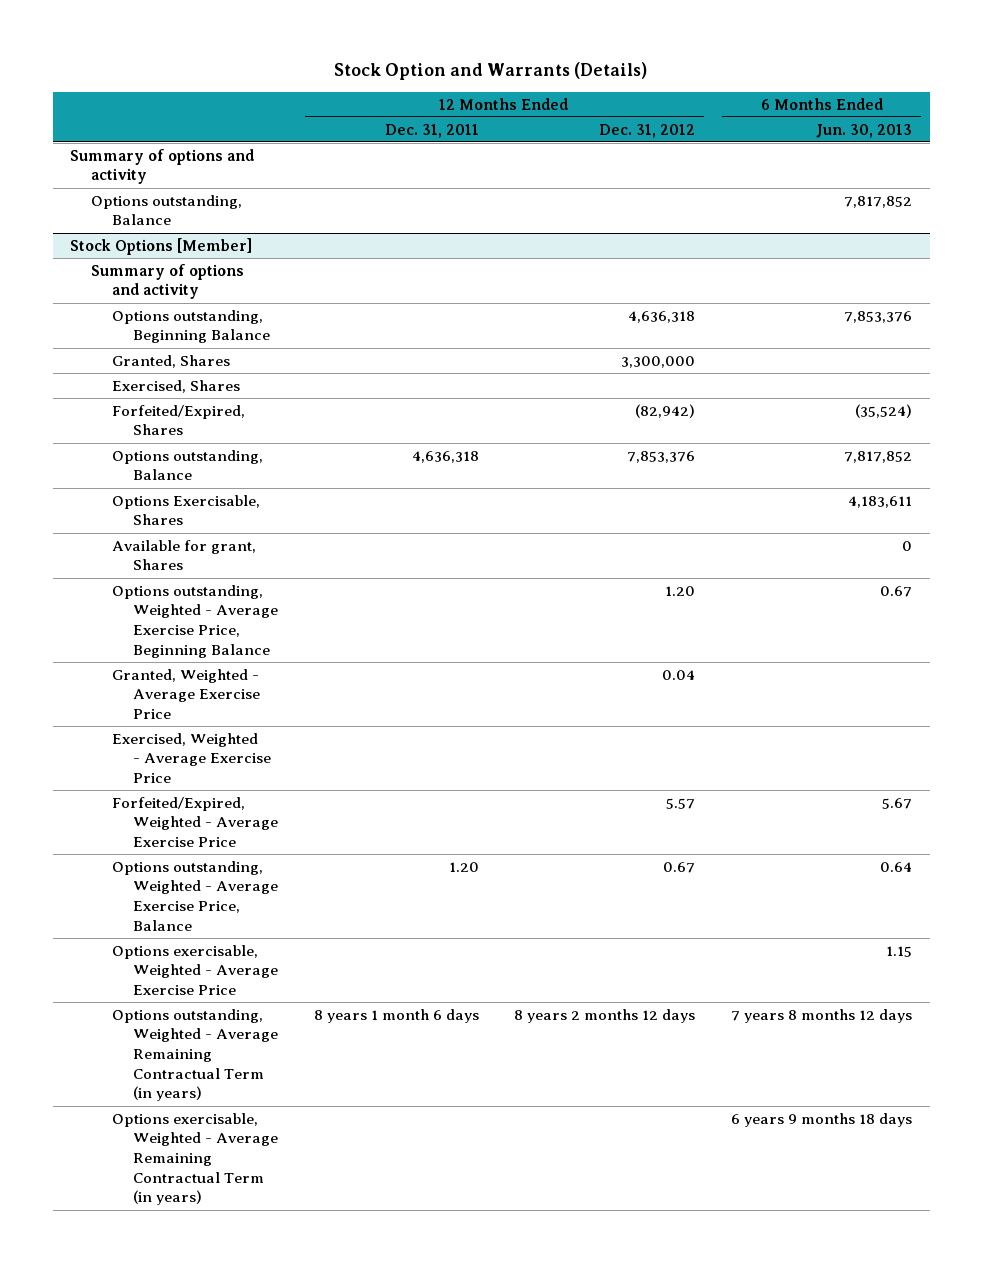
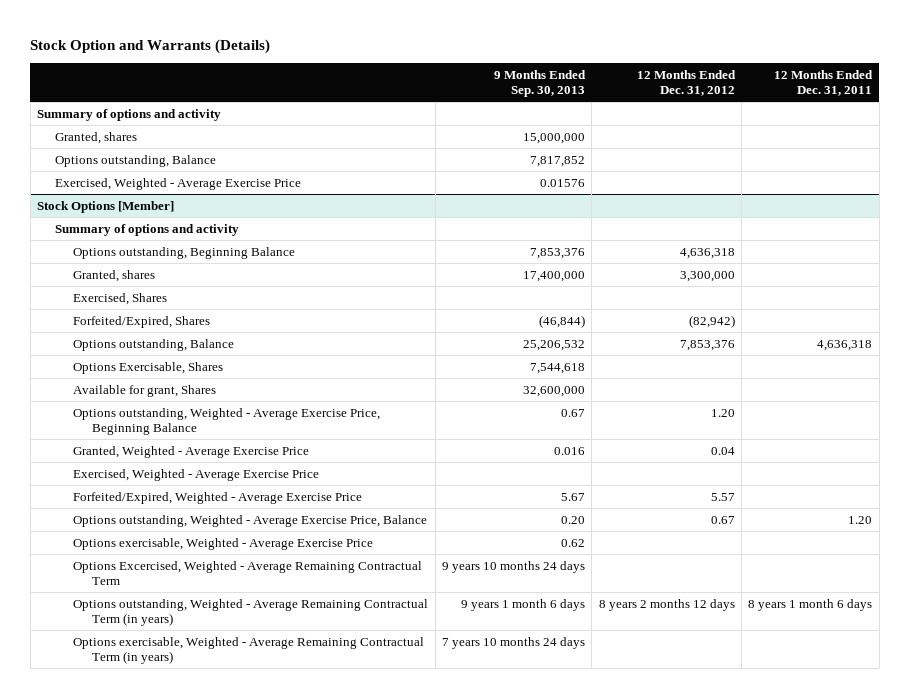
- | 12 Months Ended Dec. 31, 2011 | 12 Months Ended Dec. 31, 2012 | 6 Months Ended Jun. 30, 2013
+ | 9 Months Ended Sep. 30, 2013 | 12 Months Ended Dec. 31, 2012 | 12 Months Ended Dec. 31, 2011
+ Granted, shares | 15,000,000 | |
+ Exercised, Weighted - Average Exercise Price | 0.01576 | |
@ Stock Options [Member]
- Granted, Shares | | 3,300,000 |
+ Granted, shares | 17,400,000 | 3,300,000 |
+ Options Excercised, Weighted - Average Remaining Contractual Term | 9 years 10 months 24 days | |

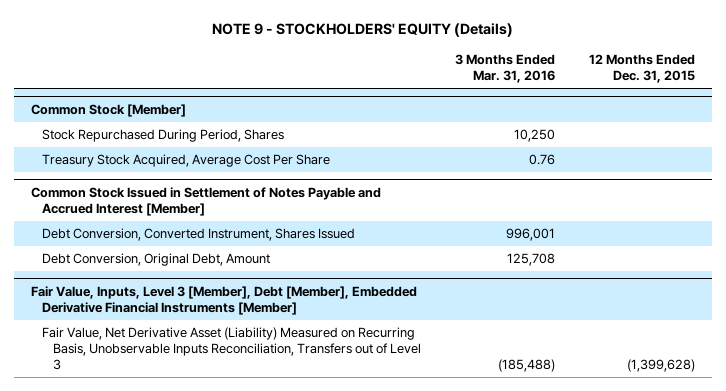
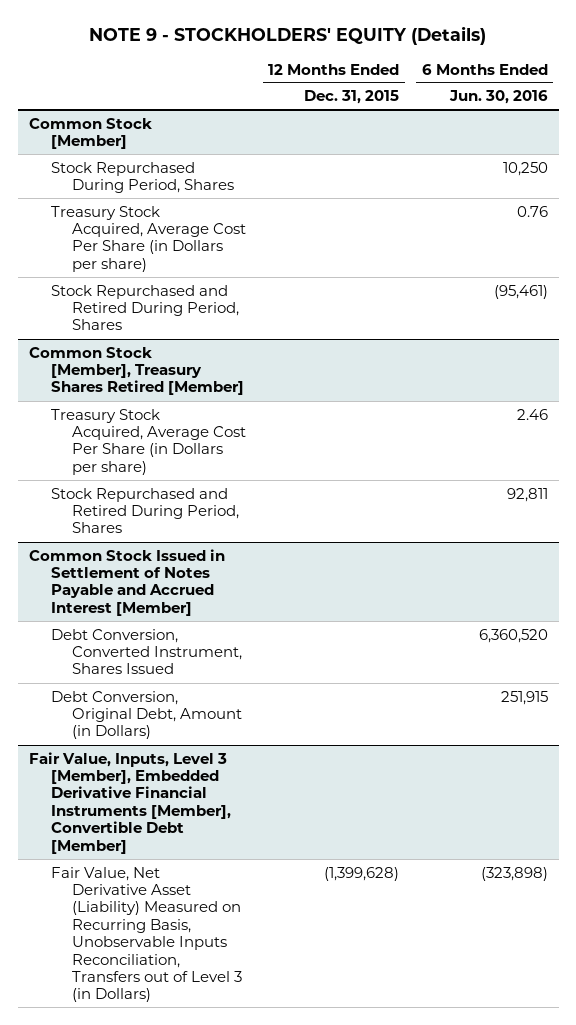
- | 3 Months Ended Mar. 31, 2016 | 12 Months Ended Dec. 31, 2015
+ | 12 Months Ended Dec. 31, 2015 | 6 Months Ended Jun. 30, 2016
@ Common Stock [Member]
- Treasury Stock Acquired, Average Cost Per Share | 0.76 |
+ Treasury Stock Acquired, Average Cost Per Share (in Dollars per share) | | 0.76
+ Stock Repurchased and Retired During Period, Shares | | (95,461)
+ Common Stock [Member], Treasury Shares Retired [Member]
+ Treasury Stock Acquired, Average Cost Per Share (in Dollars per share) | | 2.46
+ Stock Repurchased and Retired During Period, Shares | | 92,811
@ Common Stock Issued in Settlement of Notes Payable and Accrued Interest [Member]
- Debt Conversion, Original Debt, Amount | 125,708 |
- Fair Value, Inputs, Level 3 [Member], Debt [Member], Embedded Derivative Financial Instruments [Member]
- Fair Value, Net Derivative Asset (Liability) Measured on Recurring Basis, Unobservable Inputs Reconciliation, Transfers out of Level 3 | (185,488) | (1,399,628)
@ Common Stock Issued in Settlement of Notes Payable and Accrued Interest [Member]
+ Debt Conversion, Original Debt, Amount (in Dollars) | | 251,915
+ Fair Value, Inputs, Level 3 [Member], Embedded Derivative Financial Instruments [Member], Convertible Debt [Member]
+ Fair Value, Net Derivative Asset (Liability) Measured on Recurring Basis, Unobservable Inputs Reconciliation, Transfers out of Level 3 (in Dollars) | (1,399,628) | (323,898)

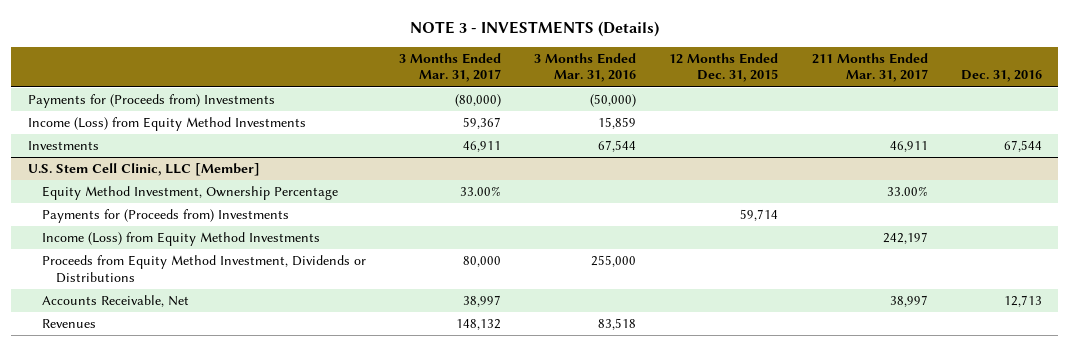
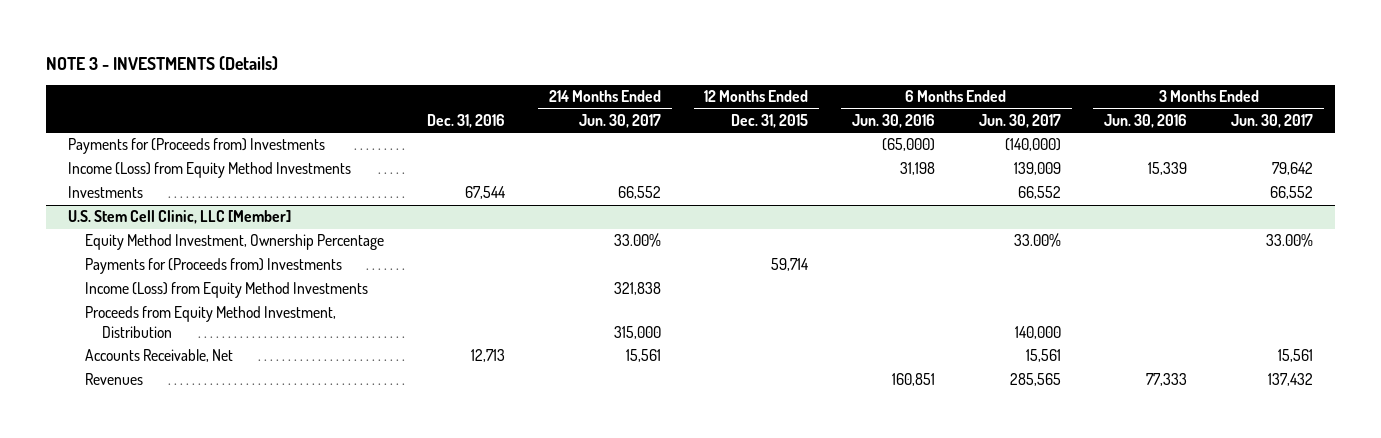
- | 3 Months Ended Mar. 31, 2017 | 3 Months Ended Mar. 31, 2016 | 12 Months Ended Dec. 31, 2015 | 211 Months Ended Mar. 31, 2017 | Dec. 31, 2016
+ | Dec. 31, 2016 | 214 Months Ended Jun. 30, 2017 | 12 Months Ended Dec. 31, 2015 | 6 Months Ended Jun. 30, 2016 | 6 Months Ended Jun. 30, 2017 | 3 Months Ended Jun. 30, 2016 | 3 Months Ended Jun. 30, 2017
@ U.S. Stem Cell Clinic, LLC [Member]
- Proceeds from Equity Method Investment, Dividends or Distributions | 80,000 | 255,000 | | |
+ Proceeds from Equity Method Investment, Distribution | | 315,000 | | | 140,000 | |

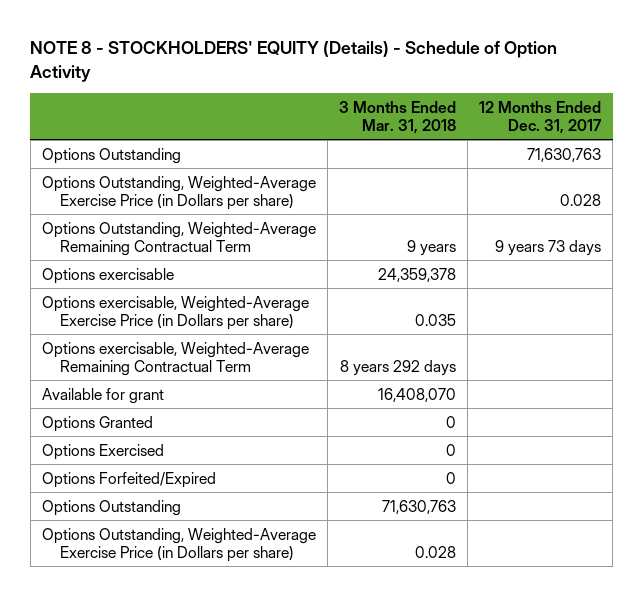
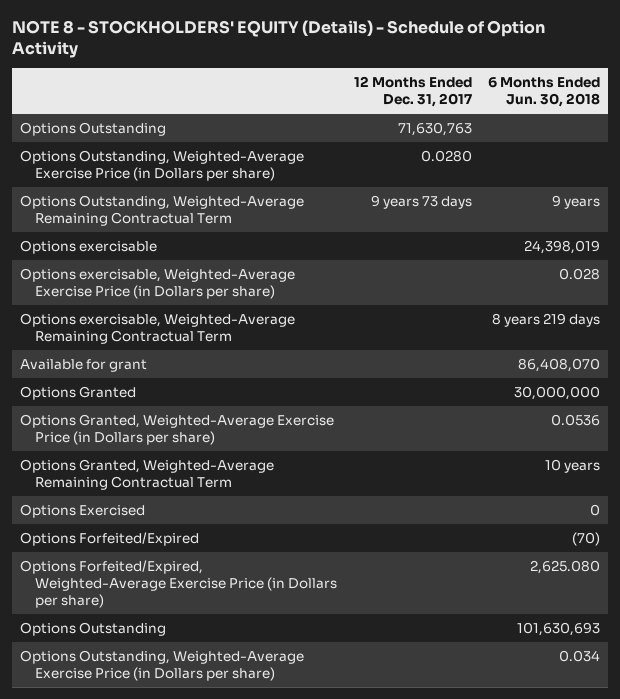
- | 3 Months Ended Mar. 31, 2018 | 12 Months Ended Dec. 31, 2017
+ | 12 Months Ended Dec. 31, 2017 | 6 Months Ended Jun. 30, 2018
- Options Outstanding, Weighted-Average Exercise Price (in Dollars per share) | | 0.028
+ Options Outstanding, Weighted-Average Exercise Price (in Dollars per share) | 0.0280 |
+ Options Granted, Weighted-Average Exercise Price (in Dollars per share) | | 0.0536
+ Options Granted, Weighted-Average Remaining Contractual Term | | 10 years
+ Options Forfeited/Expired, Weighted-Average Exercise Price (in Dollars per share) | | 2,625.080

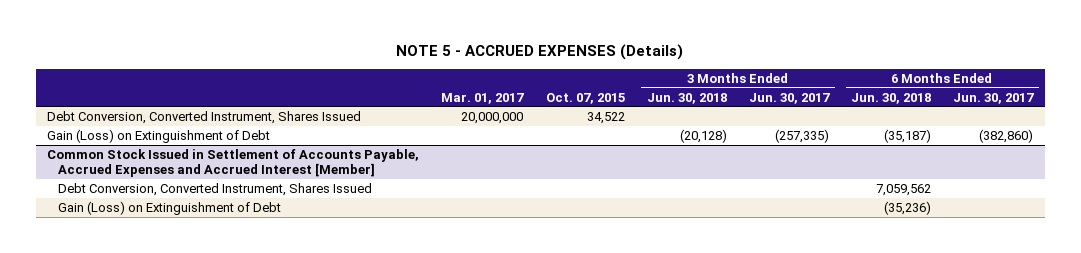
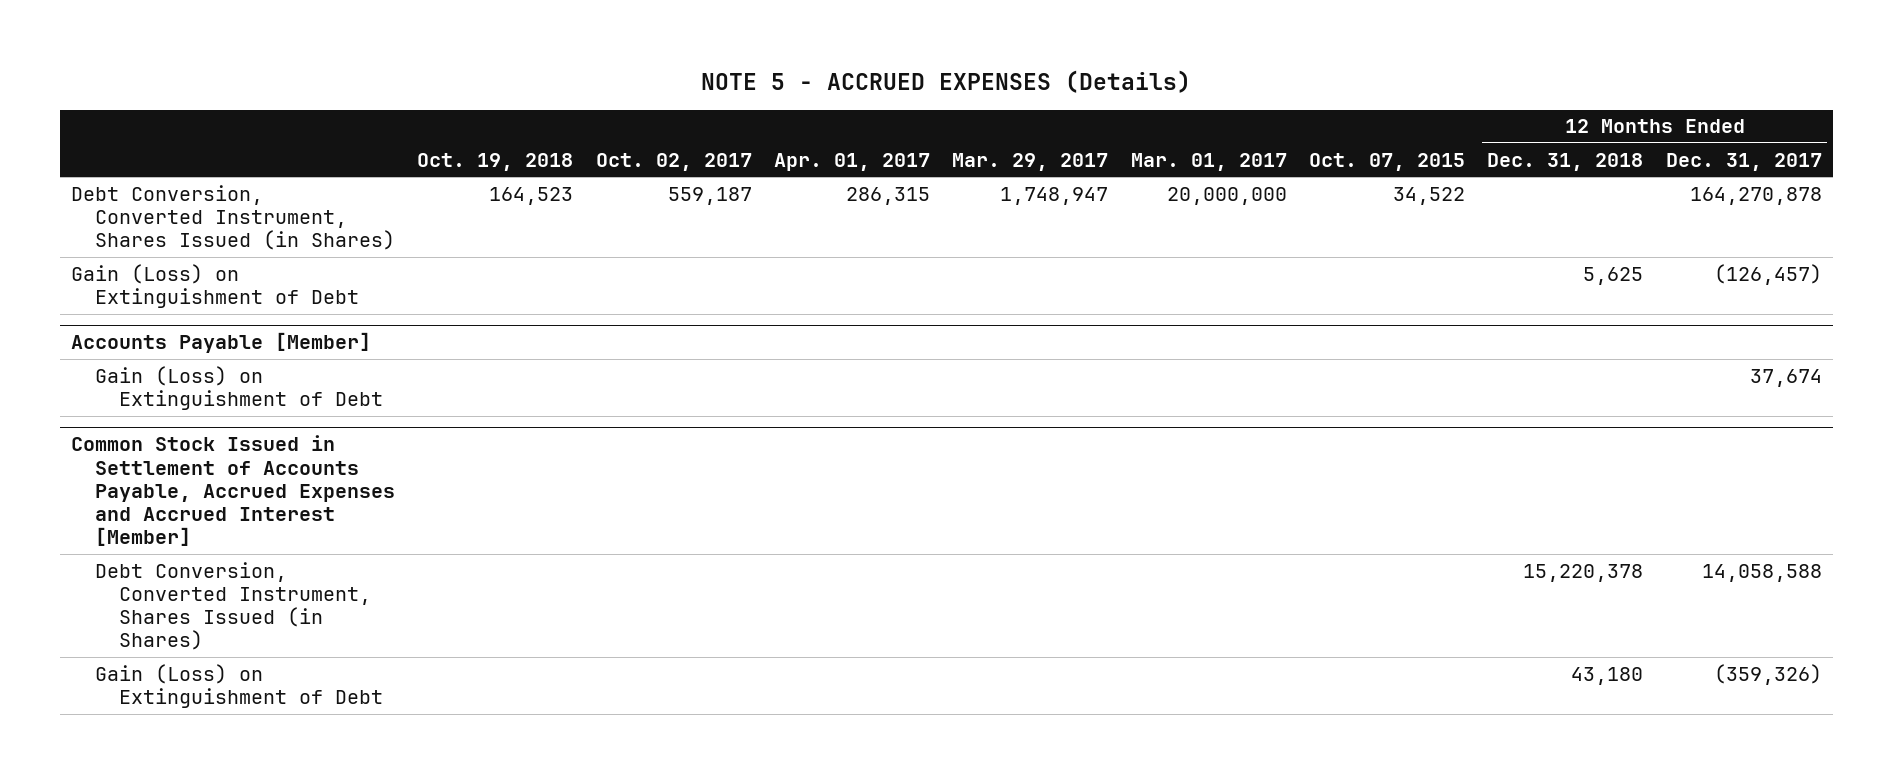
- | Mar. 01, 2017 | Oct. 07, 2015 | 3 Months Ended Jun. 30, 2018 | 3 Months Ended Jun. 30, 2017 | 6 Months Ended Jun. 30, 2018 | 6 Months Ended Jun. 30, 2017
+ | Oct. 19, 2018 | Oct. 02, 2017 | Apr. 01, 2017 | Mar. 29, 2017 | Mar. 01, 2017 | Oct. 07, 2015 | 12 Months Ended Dec. 31, 2018 | 12 Months Ended Dec. 31, 2017
- Debt Conversion, Converted Instrument, Shares Issued | 20,000,000 | 34,522 | | | |
+ Debt Conversion, Converted Instrument, Shares Issued (in Shares) | 164,523 | 559,187 | 286,315 | 1,748,947 | 20,000,000 | 34,522 | | 164,270,878
+ Accounts Payable [Member]
+ Gain (Loss) on Extinguishment of Debt | | | | | | | | 37,674
@ Common Stock Issued in Settlement of Accounts Payable, Accrued Expenses and Accrued Interest [Member]
- Debt Conversion, Converted Instrument, Shares Issued | | | | | 7,059,562 |
+ Debt Conversion, Converted Instrument, Shares Issued (in Shares) | | | | | | | 15,220,378 | 14,058,588

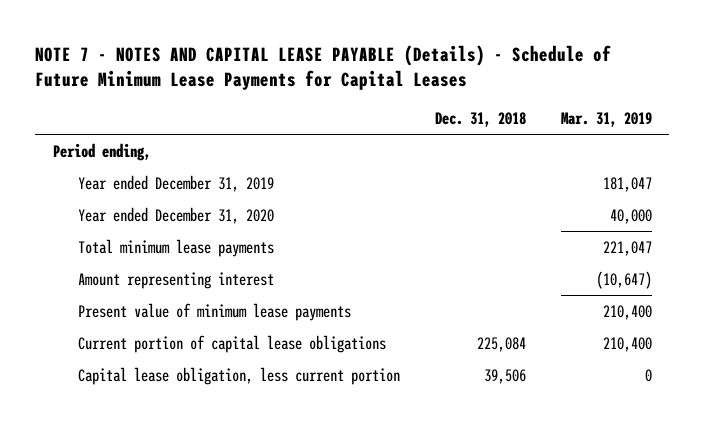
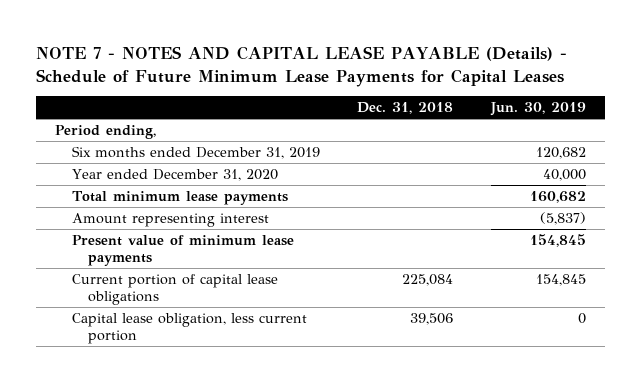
- | Dec. 31, 2018 | Mar. 31, 2019
+ | Dec. 31, 2018 | Jun. 30, 2019
- Year ended December 31, 2019 | | 181,047
+ Six months ended December 31, 2019 | | 120,682

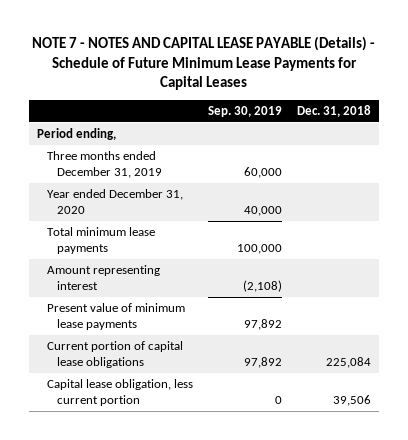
- | Dec. 31, 2018 | Jun. 30, 2019
+ | Sep. 30, 2019 | Dec. 31, 2018
- Six months ended December 31, 2019 | | 120,682
+ Three months ended December 31, 2019 | 60,000 |

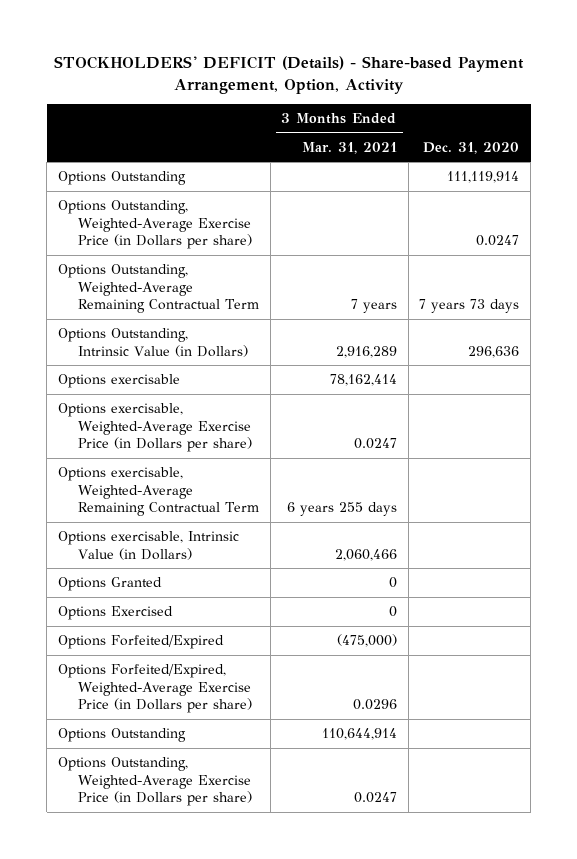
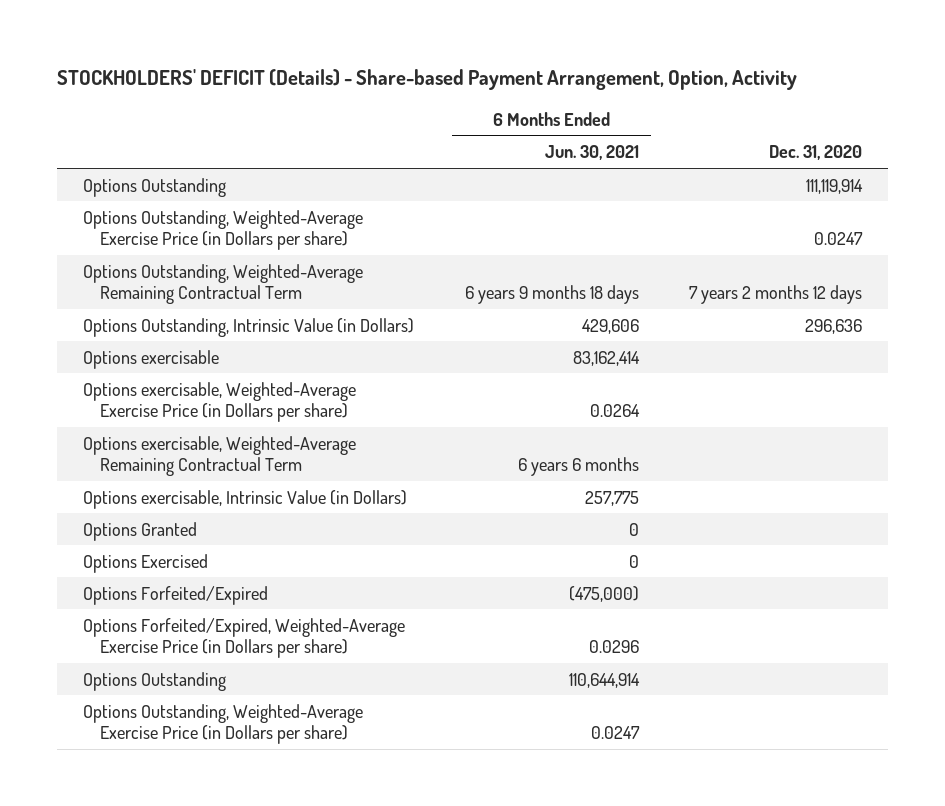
- | 3 Months Ended Mar. 31, 2021 | Dec. 31, 2020
+ | 6 Months Ended Jun. 30, 2021 | Dec. 31, 2020
- Options Outstanding, Weighted-Average Remaining Contractual Term | 7 years | 7 years 73 days
+ Options Outstanding, Weighted-Average Remaining Contractual Term | 6 years 9 months 18 days | 7 years 2 months 12 days

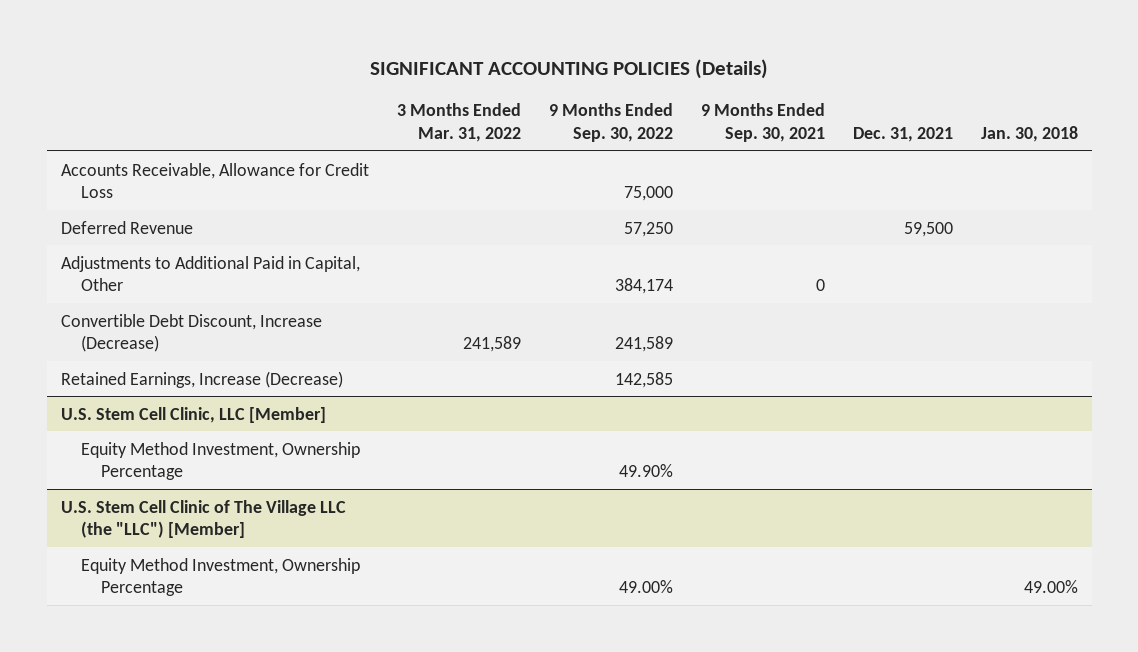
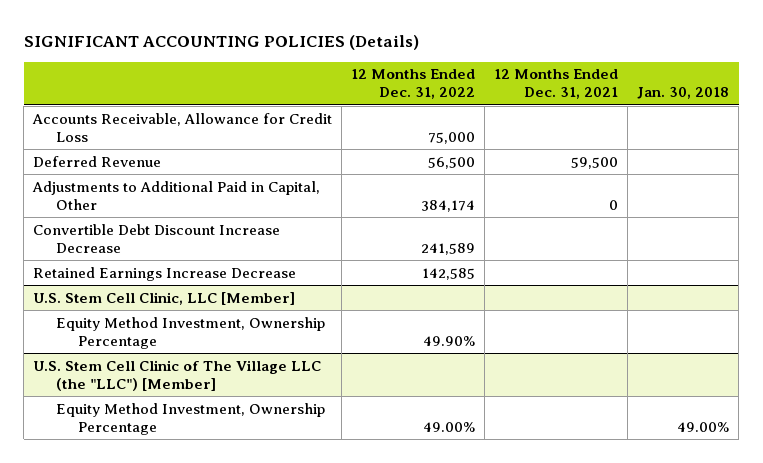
- | 3 Months Ended Mar. 31, 2022 | 9 Months Ended Sep. 30, 2022 | 9 Months Ended Sep. 30, 2021 | Dec. 31, 2021 | Jan. 30, 2018
+ | 12 Months Ended Dec. 31, 2022 | 12 Months Ended Dec. 31, 2021 | Jan. 30, 2018
- Convertible Debt Discount, Increase (Decrease) | 241,589 | 241,589 | | |
- Retained Earnings, Increase (Decrease) | | 142,585 | | |
+ Convertible Debt Discount Increase Decrease | 241,589 | |
+ Retained Earnings Increase Decrease | 142,585 | |

